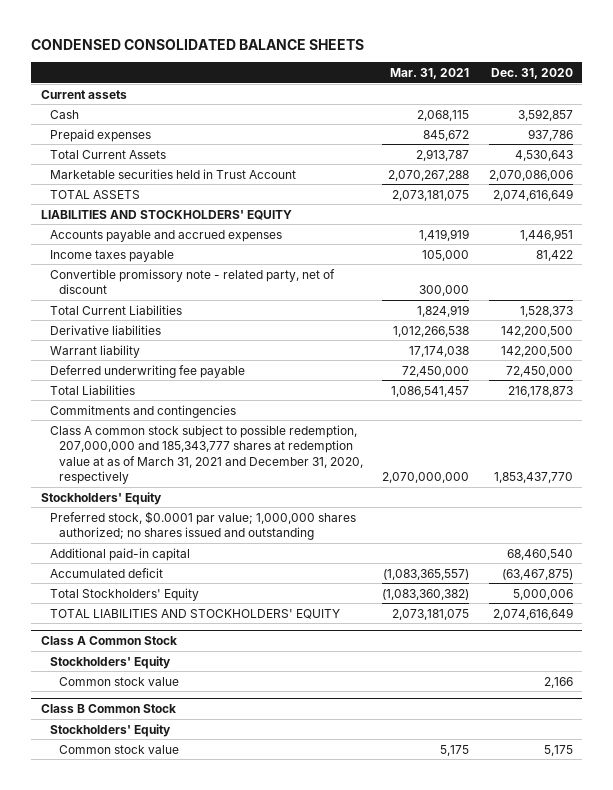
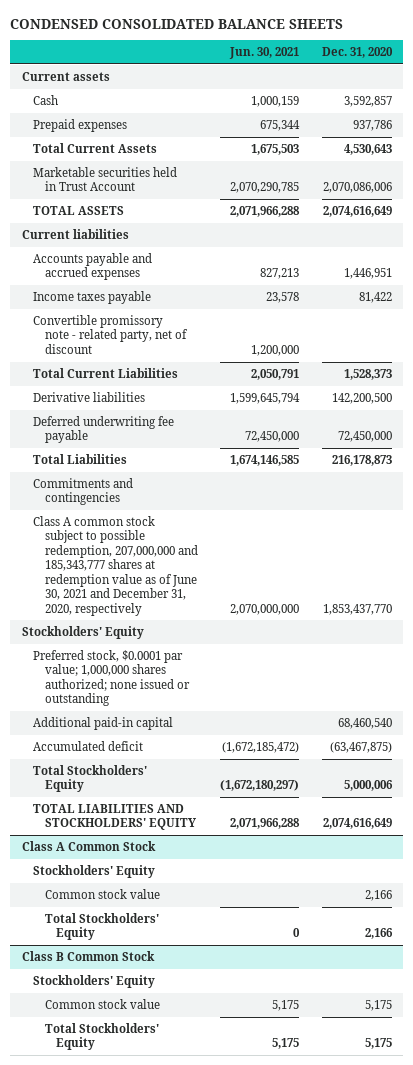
- | Mar. 31, 2021 | Dec. 31, 2020
+ | Jun. 30, 2021 | Dec. 31, 2020
- LIABILITIES AND STOCKHOLDERS' EQUITY
+ Current liabilities
- Warrant liability | 17,174,038 | 142,200,500
- Class A common stock subject to possible redemption, 207,000,000 and 185,343,777 shares at redemption value at as of March 31, 2021 and December 31, 2020, respectively | 2,070,000,000 | 1,853,437,770
+ Class A common stock subject to possible redemption, 207,000,000 and 185,343,777 shares at redemption value as of June 30, 2021 and December 31, 2020, respectively | 2,070,000,000 | 1,853,437,770
- Preferred stock, $0.0001 par value; 1,000,000 shares authorized; no shares issued and outstanding
+ Preferred stock, $0.0001 par value; 1,000,000 shares authorized; none issued or outstanding
@ Class A Common Stock
+ Total Stockholders' Equity | 0 | 2,166
@ Class B Common Stock
+ Total Stockholders' Equity | 5,175 | 5,175

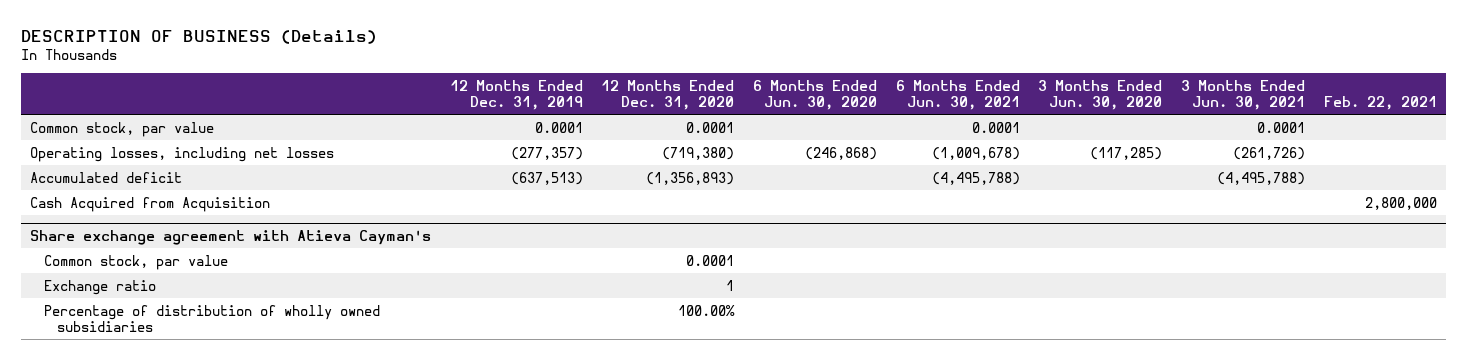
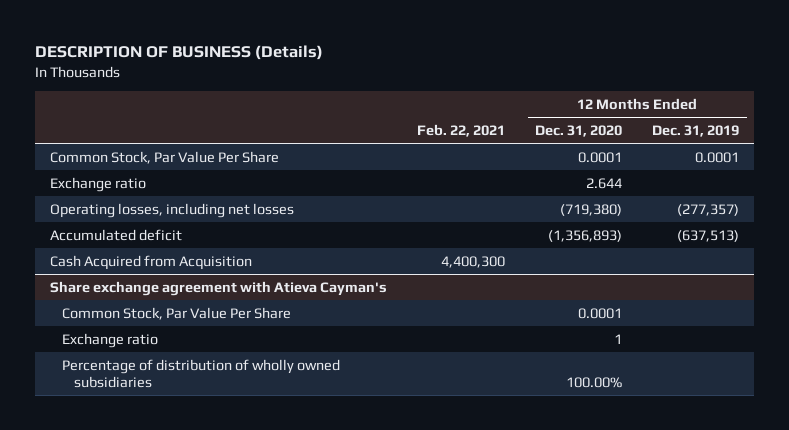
- | 12 Months Ended Dec. 31, 2019 | 12 Months Ended Dec. 31, 2020 | 6 Months Ended Jun. 30, 2020 | 6 Months Ended Jun. 30, 2021 | 3 Months Ended Jun. 30, 2020 | 3 Months Ended Jun. 30, 2021 | Feb. 22, 2021
+ | Feb. 22, 2021 | 12 Months Ended Dec. 31, 2020 | 12 Months Ended Dec. 31, 2019
- Common stock, par value | 0.0001 | 0.0001 | | 0.0001 | | 0.0001 |
+ Common Stock, Par Value Per Share | | 0.0001 | 0.0001
+ Exchange ratio | | 2.644 |
- Cash Acquired from Acquisition | | | | | | | 2,800,000
+ Cash Acquired from Acquisition | 4,400,300 | |
@ Share exchange agreement with Atieva Cayman's
- Common stock, par value | | 0.0001 | | | | |
+ Common Stock, Par Value Per Share | | 0.0001 |

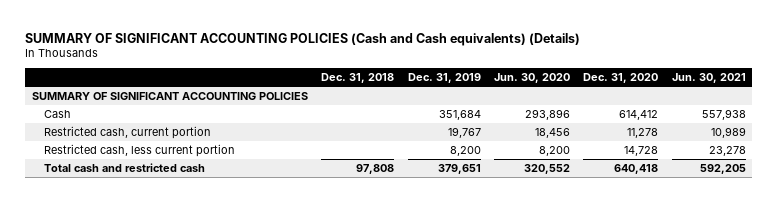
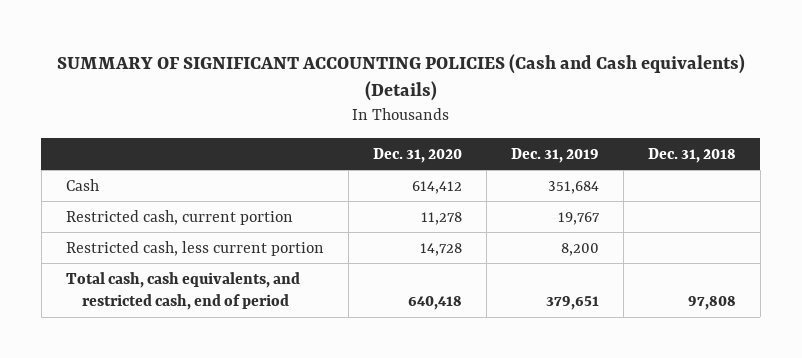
- | Dec. 31, 2018 | Dec. 31, 2019 | Jun. 30, 2020 | Dec. 31, 2020 | Jun. 30, 2021
+ | Dec. 31, 2020 | Dec. 31, 2019 | Dec. 31, 2018
- SUMMARY OF SIGNIFICANT ACCOUNTING POLICIES
- Total cash and restricted cash | 97,808 | 379,651 | 320,552 | 640,418 | 592,205
+ Total cash, cash equivalents, and restricted cash, end of period | 640,418 | 379,651 | 97,808

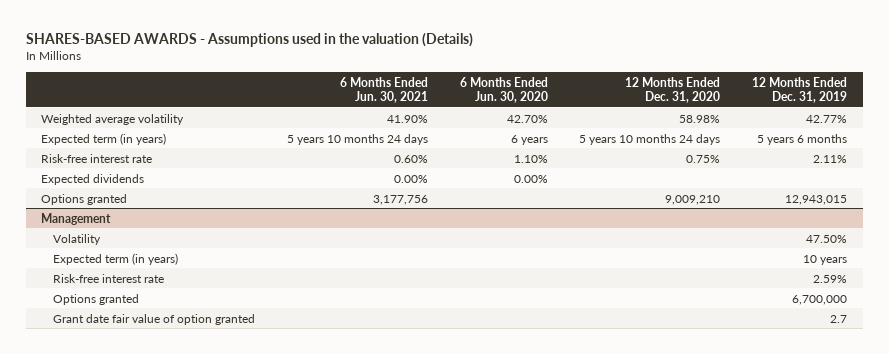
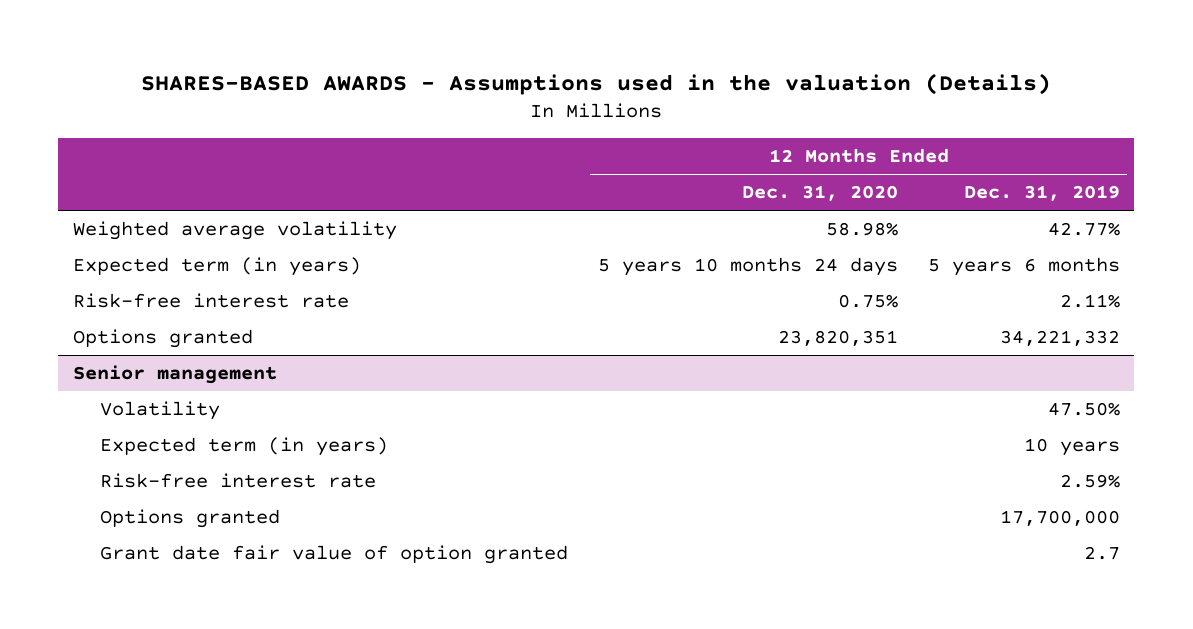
- | 6 Months Ended Jun. 30, 2021 | 6 Months Ended Jun. 30, 2020 | 12 Months Ended Dec. 31, 2020 | 12 Months Ended Dec. 31, 2019
+ | 12 Months Ended Dec. 31, 2020 | 12 Months Ended Dec. 31, 2019
- Expected dividends | 0.00% | 0.00% | |
- Options granted | 3,177,756 | | 9,009,210 | 12,943,015
- Management
+ Options granted | 23,820,351 | 34,221,332
+ Senior management
- Options granted | | | | 6,700,000
+ Options granted | | 17,700,000

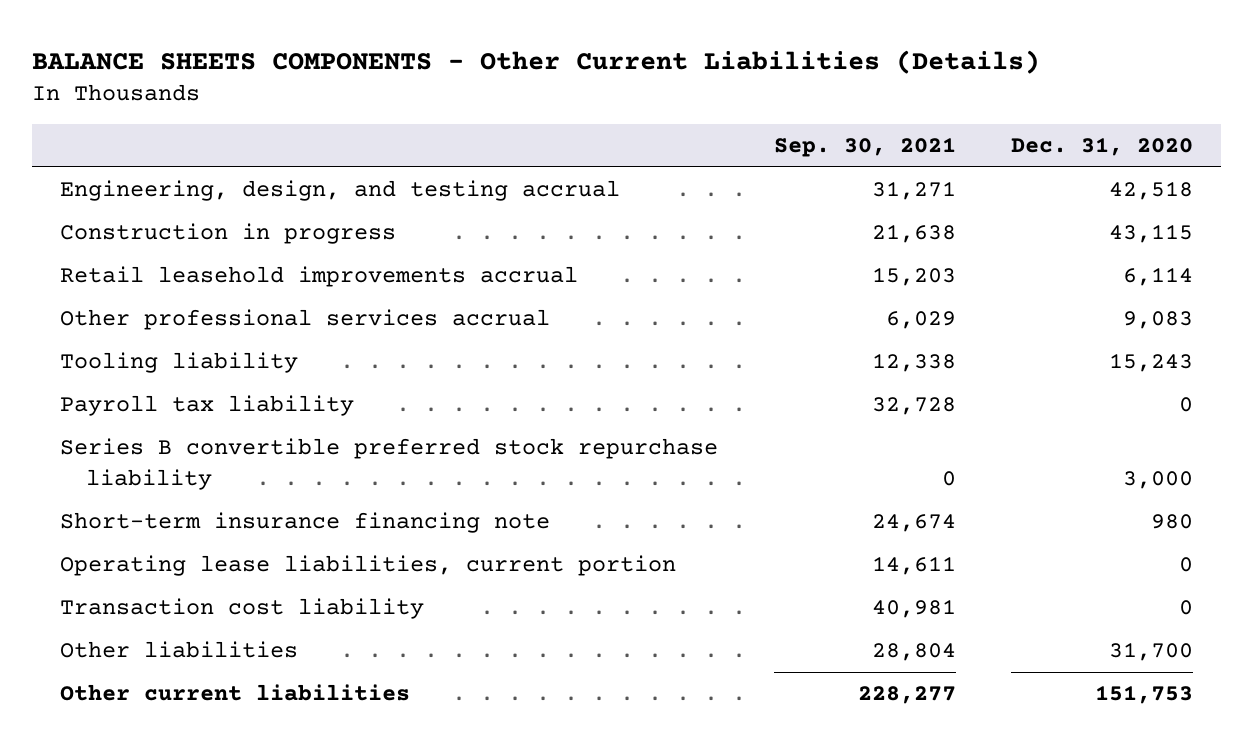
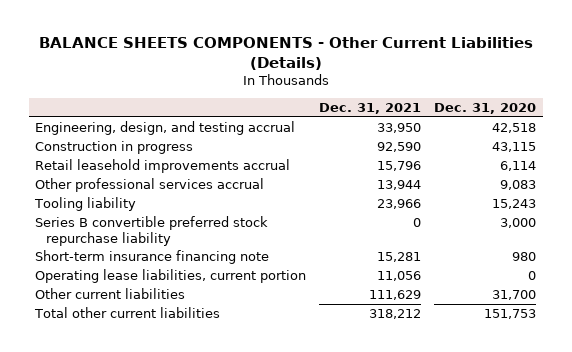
- | Sep. 30, 2021 | Dec. 31, 2020
+ | Dec. 31, 2021 | Dec. 31, 2020
- Payroll tax liability | 32,728 | 0
- Transaction cost liability | 40,981 | 0
- Other liabilities | 28,804 | 31,700
- Other current liabilities | 228,277 | 151,753
+ Other current liabilities | 111,629 | 31,700
+ Total other current liabilities | 318,212 | 151,753

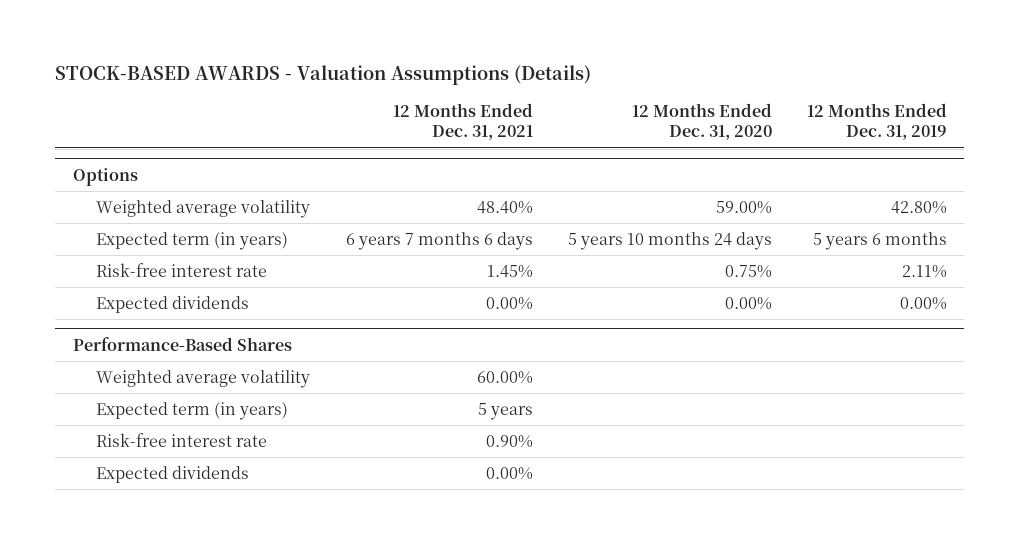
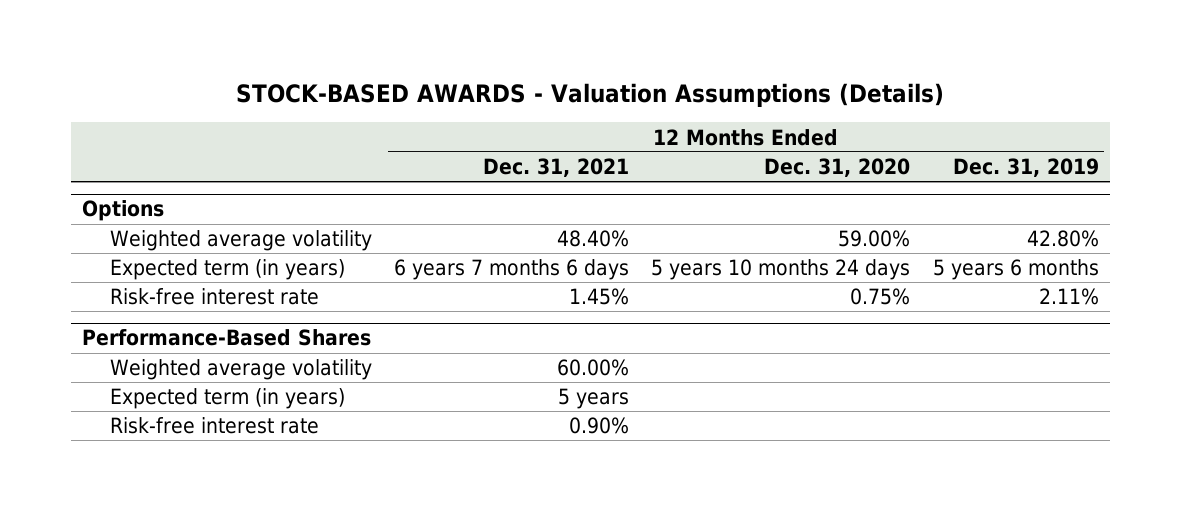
@ Options
- Expected dividends | 0.00% | 0.00% | 0.00%
@ Performance-Based Shares
- Expected dividends | 0.00% | |

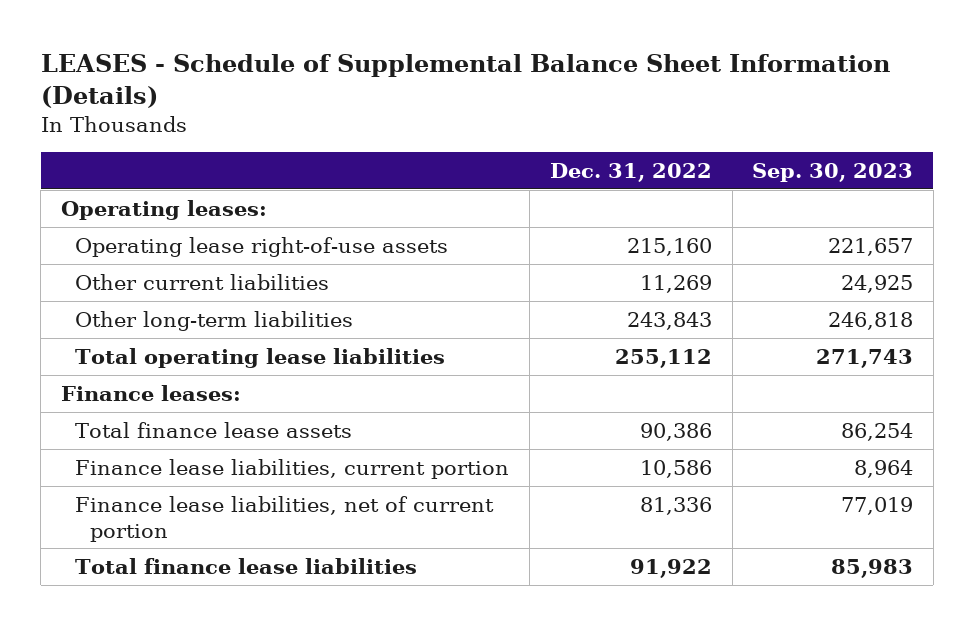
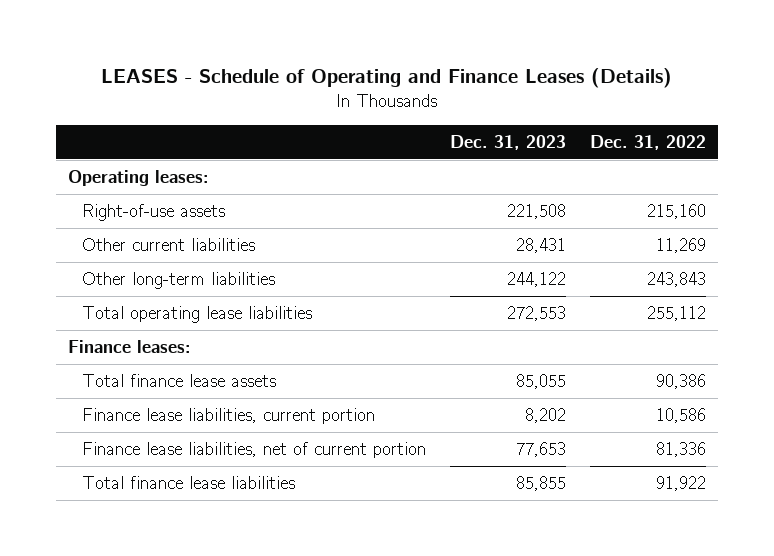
- LEASES - Schedule of Supplemental Balance Sheet Information (Details)
+ LEASES - Schedule of Operating and Finance Leases (Details)
- | Dec. 31, 2022 | Sep. 30, 2023
+ | Dec. 31, 2023 | Dec. 31, 2022
- Operating lease right-of-use assets | 215,160 | 221,657
+ Right-of-use assets | 221,508 | 215,160

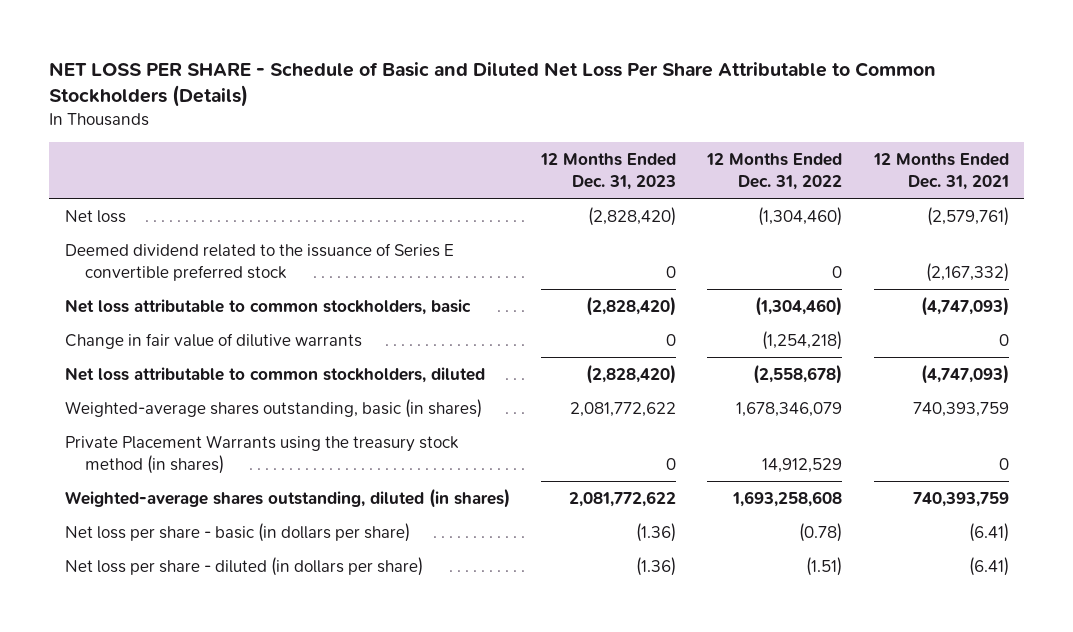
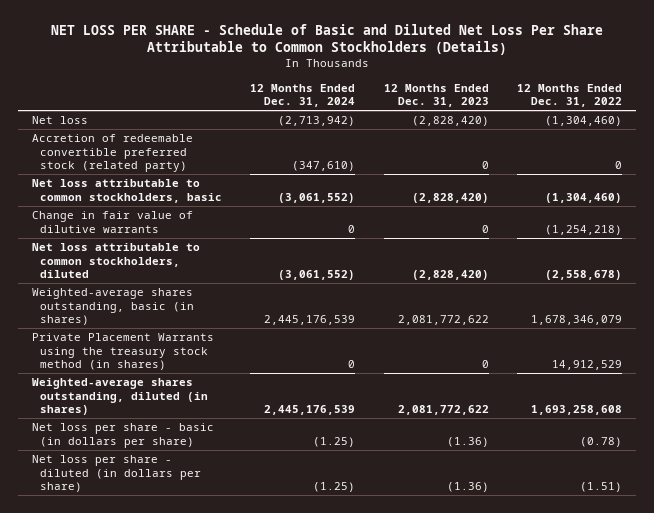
- | 12 Months Ended Dec. 31, 2023 | 12 Months Ended Dec. 31, 2022 | 12 Months Ended Dec. 31, 2021
+ | 12 Months Ended Dec. 31, 2024 | 12 Months Ended Dec. 31, 2023 | 12 Months Ended Dec. 31, 2022
- Deemed dividend related to the issuance of Series E convertible preferred stock | 0 | 0 | (2,167,332)
+ Accretion of redeemable convertible preferred stock (related party) | (347,610) | 0 | 0

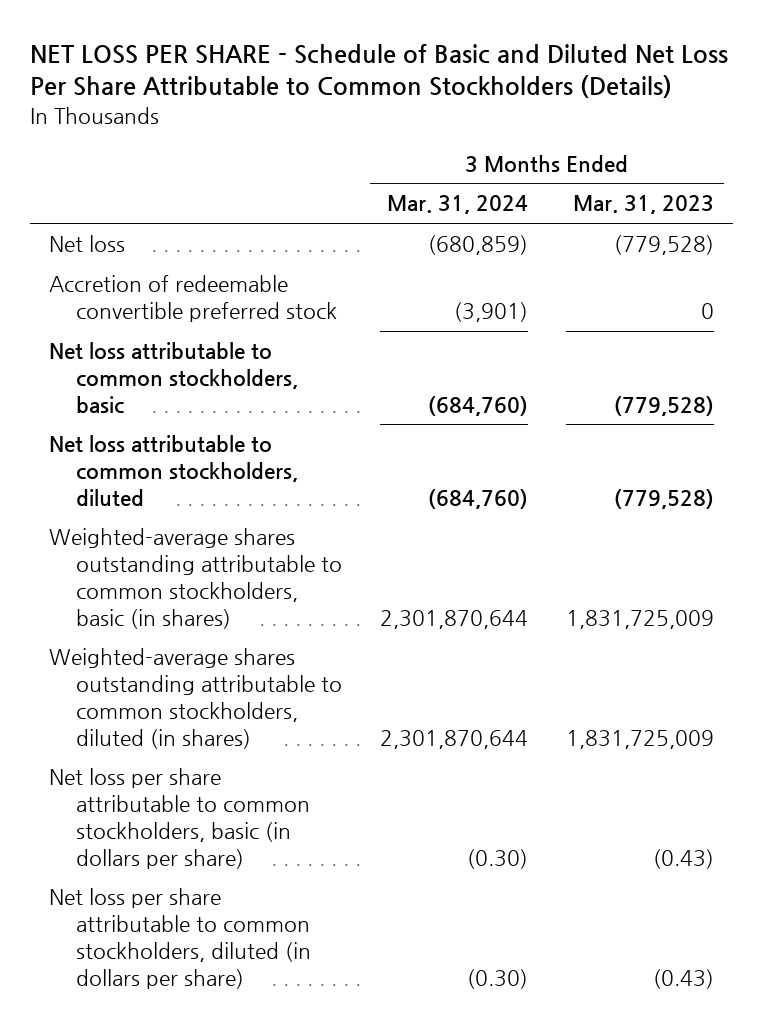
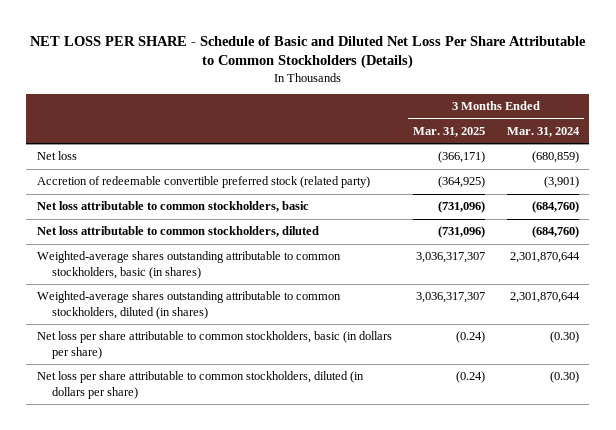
- | 3 Months Ended Mar. 31, 2024 | 3 Months Ended Mar. 31, 2023
+ | 3 Months Ended Mar. 31, 2025 | 3 Months Ended Mar. 31, 2024
- Accretion of redeemable convertible preferred stock | (3,901) | 0
+ Accretion of redeemable convertible preferred stock (related party) | (364,925) | (3,901)

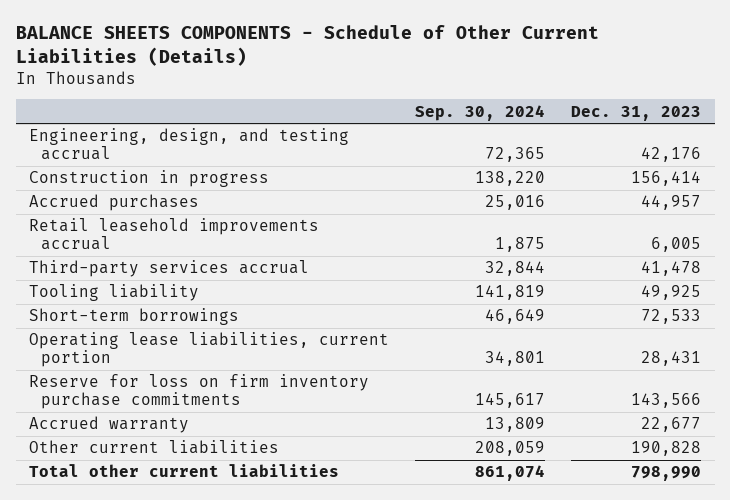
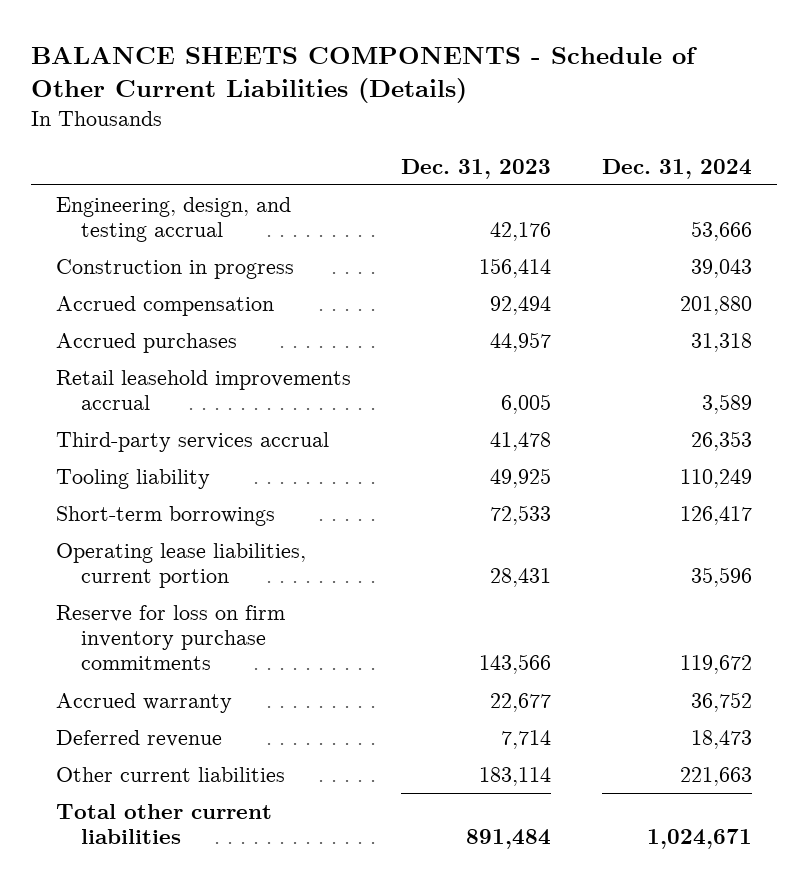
- | Sep. 30, 2024 | Dec. 31, 2023
+ | Dec. 31, 2023 | Dec. 31, 2024
+ Accrued compensation | 92,494 | 201,880
- Other current liabilities | 208,059 | 190,828
- Total other current liabilities | 861,074 | 798,990
+ Deferred revenue | 7,714 | 18,473
+ Other current liabilities | 183,114 | 221,663
+ Total other current liabilities | 891,484 | 1,024,671

